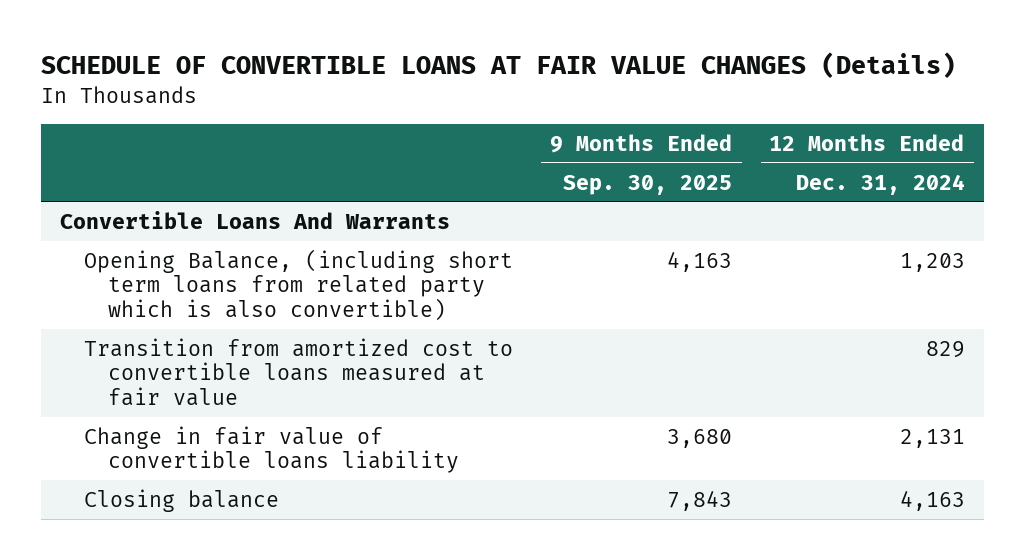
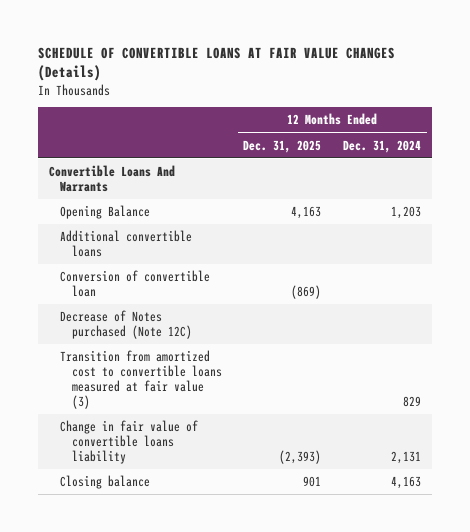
- | 9 Months Ended Sep. 30, 2025 | 12 Months Ended Dec. 31, 2024
+ | 12 Months Ended Dec. 31, 2025 | 12 Months Ended Dec. 31, 2024
- Opening Balance, (including short term loans from related party which is also convertible) | 4,163 | 1,203
- Transition from amortized cost to convertible loans measured at fair value | | 829
+ Opening Balance | 4,163 | 1,203
+ Additional convertible loans
+ Conversion of convertible loan | (869) |
+ Decrease of Notes purchased (Note 12C)
+ Transition from amortized cost to convertible loans measured at fair value (3) | | 829

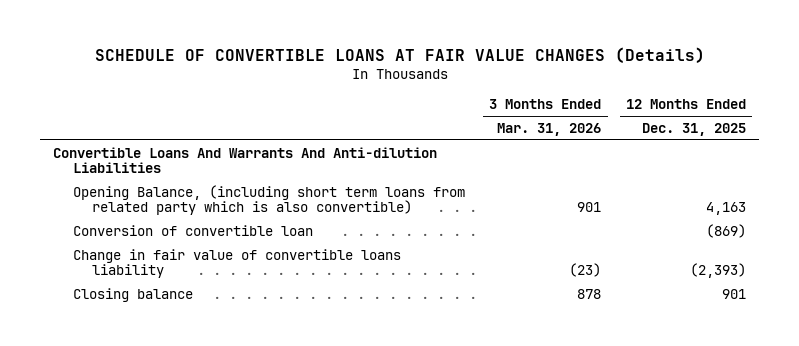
- | 12 Months Ended Dec. 31, 2025 | 12 Months Ended Dec. 31, 2024
+ | 3 Months Ended Mar. 31, 2026 | 12 Months Ended Dec. 31, 2025
- Convertible Loans And Warrants
- Opening Balance | 4,163 | 1,203
- Additional convertible loans
+ Convertible Loans And Warrants And Anti-dilution Liabilities
+ Opening Balance, (including short term loans from related party which is also convertible) | 901 | 4,163
- Decrease of Notes purchased (Note 12C)
- Transition from amortized cost to convertible loans measured at fair value (3) | | 829

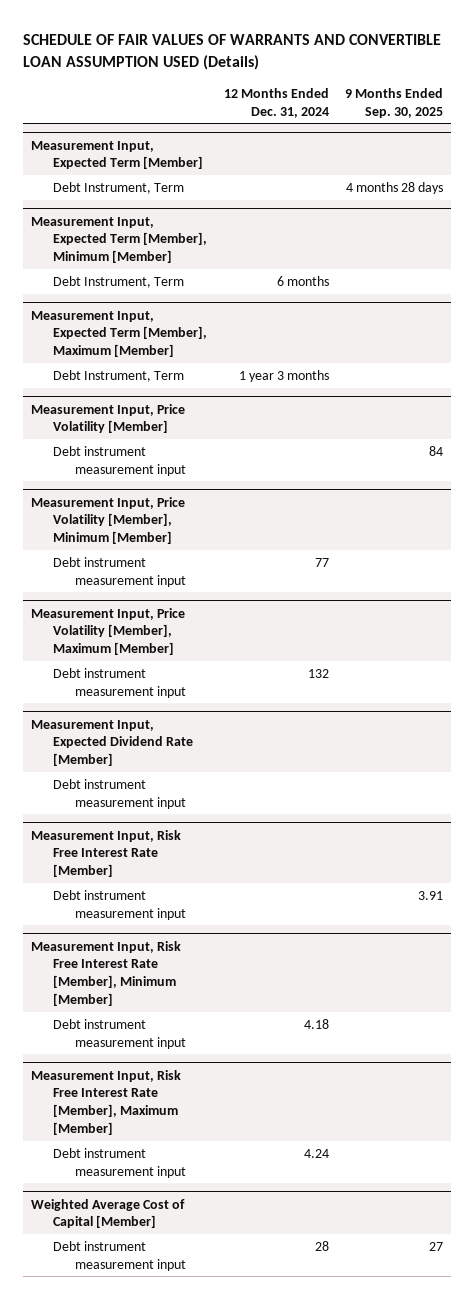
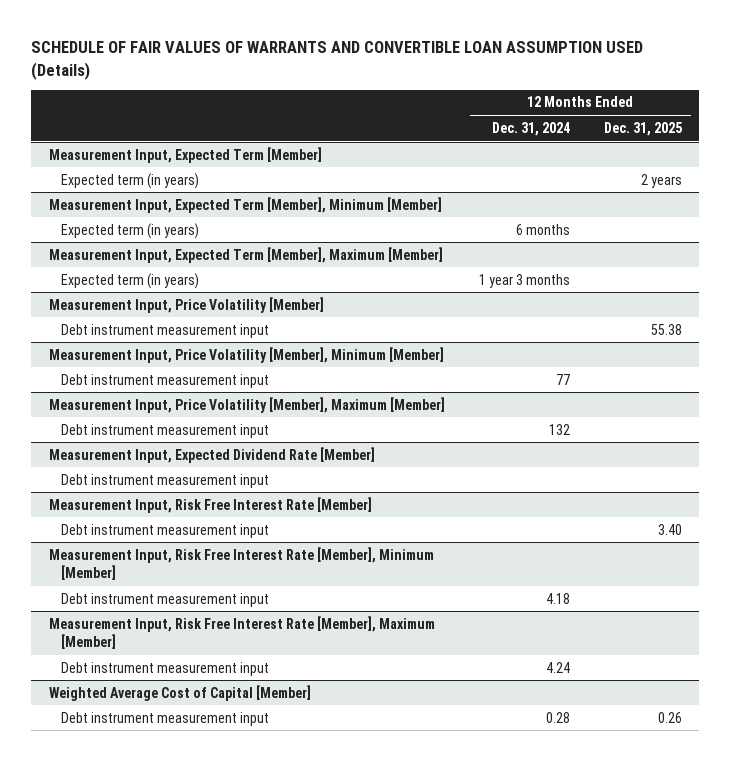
- | 12 Months Ended Dec. 31, 2024 | 9 Months Ended Sep. 30, 2025
+ | 12 Months Ended Dec. 31, 2024 | 12 Months Ended Dec. 31, 2025
@ Measurement Input, Expected Term [Member]
- Debt Instrument, Term | | 4 months 28 days
+ Expected term (in years) | | 2 years
@ Measurement Input, Expected Term [Member], Minimum [Member]
- Debt Instrument, Term | 6 months |
+ Expected term (in years) | 6 months |
@ Measurement Input, Expected Term [Member], Maximum [Member]
- Debt Instrument, Term | 1 year 3 months |
+ Expected term (in years) | 1 year 3 months |
@ Weighted Average Cost of Capital [Member]
- Debt instrument measurement input | 28 | 27
+ Debt instrument measurement input | 0.28 | 0.26

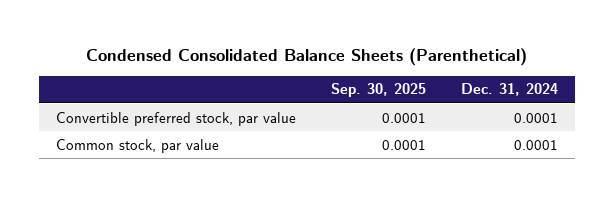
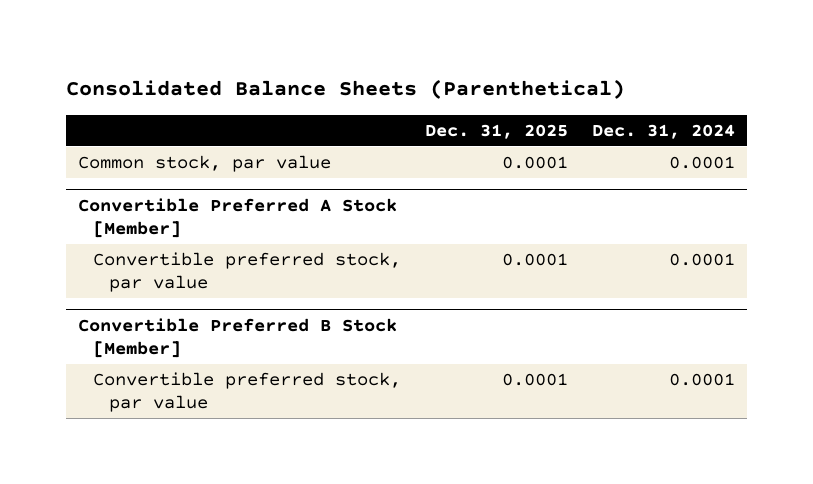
- Condensed Consolidated Balance Sheets (Parenthetical)
+ Consolidated Balance Sheets (Parenthetical)
- | Sep. 30, 2025 | Dec. 31, 2024
+ | Dec. 31, 2025 | Dec. 31, 2024
- Convertible preferred stock, par value | 0.0001 | 0.0001
+ Convertible Preferred A Stock [Member]
+ Convertible preferred stock, par value | 0.0001 | 0.0001
+ Convertible Preferred B Stock [Member]
+ Convertible preferred stock, par value | 0.0001 | 0.0001

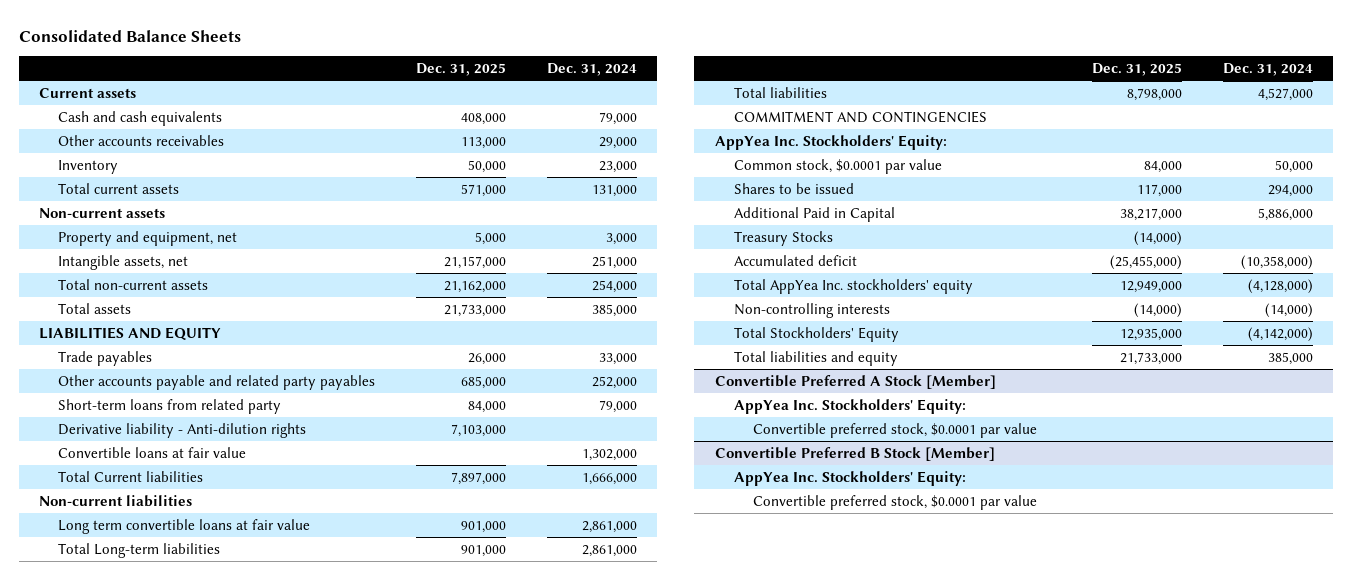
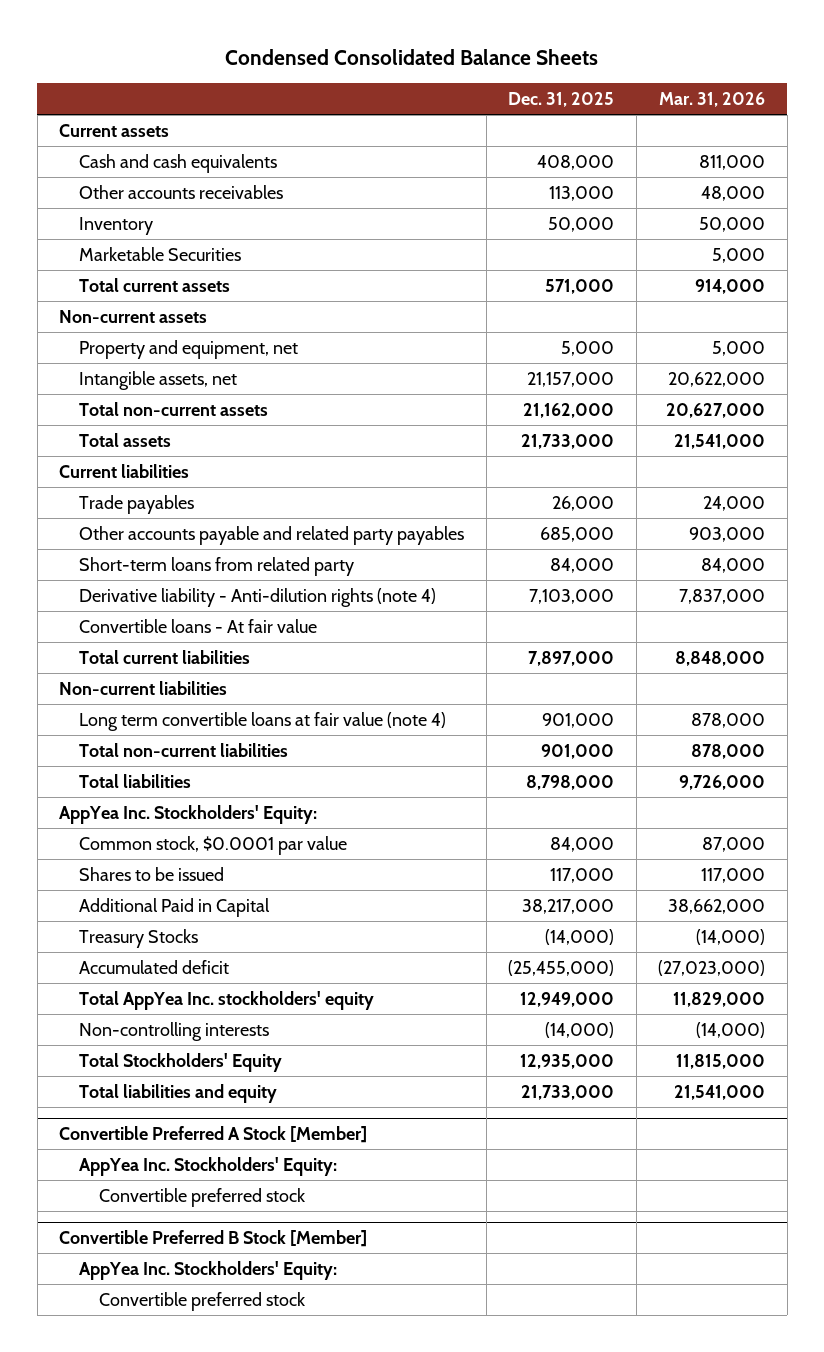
- Consolidated Balance Sheets
+ Condensed Consolidated Balance Sheets
- | Dec. 31, 2025 | Dec. 31, 2024
+ | Dec. 31, 2025 | Mar. 31, 2026
+ Marketable Securities | | 5,000
- LIABILITIES AND EQUITY
+ Current liabilities
- Derivative liability - Anti-dilution rights | 7,103,000 |
- Convertible loans at fair value | | 1,302,000
- Total Current liabilities | 7,897,000 | 1,666,000
+ Derivative liability - Anti-dilution rights (note 4) | 7,103,000 | 7,837,000
+ Convertible loans - At fair value
+ Total current liabilities | 7,897,000 | 8,848,000
- Long term convertible loans at fair value | 901,000 | 2,861,000
- Total Long-term liabilities | 901,000 | 2,861,000
+ Long term convertible loans at fair value (note 4) | 901,000 | 878,000
+ Total non-current liabilities | 901,000 | 878,000
- COMMITMENT AND CONTINGENCIES
@ Convertible Preferred A Stock [Member]
- Convertible preferred stock, $0.0001 par value
+ Convertible preferred stock
@ Convertible Preferred B Stock [Member]
- Convertible preferred stock, $0.0001 par value
+ Convertible preferred stock

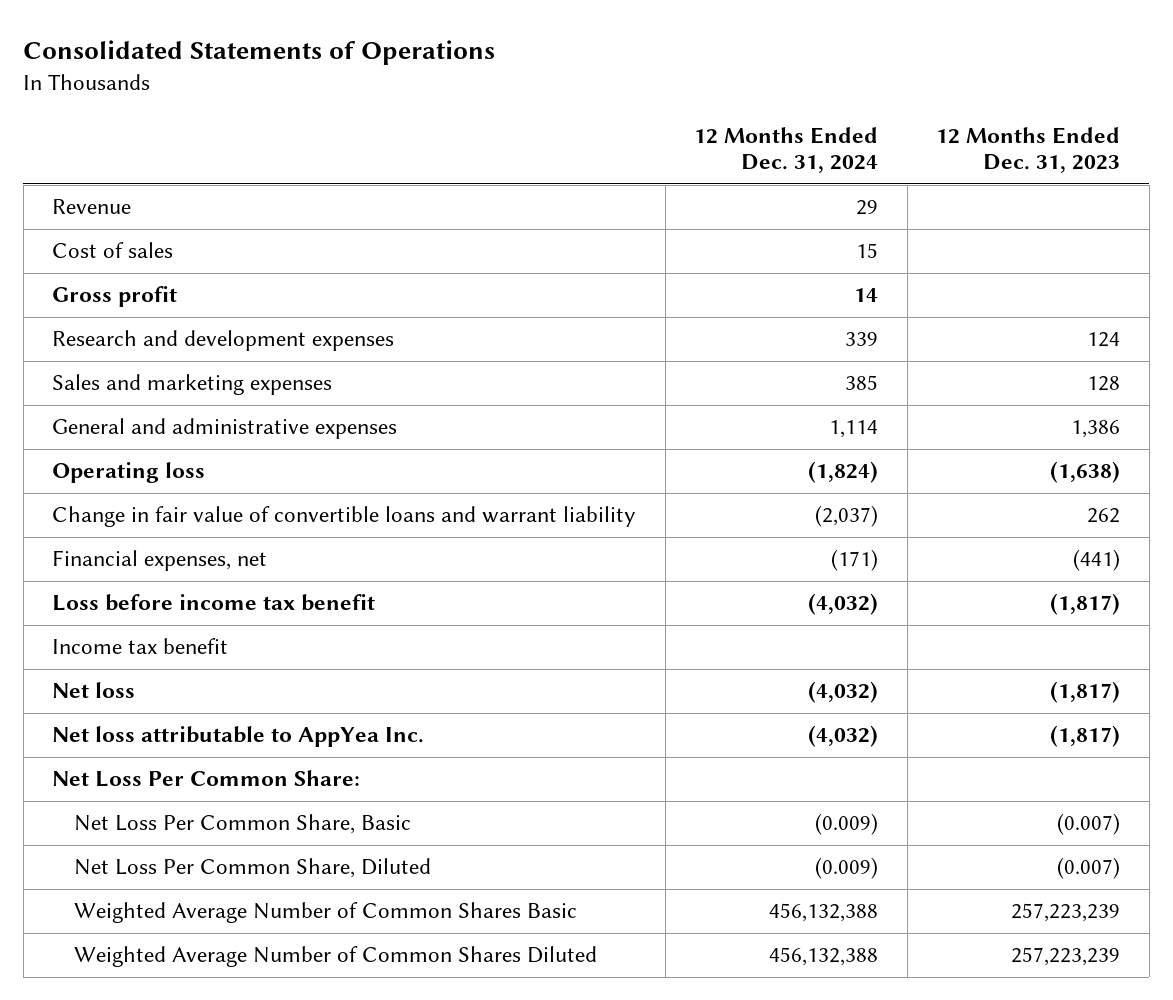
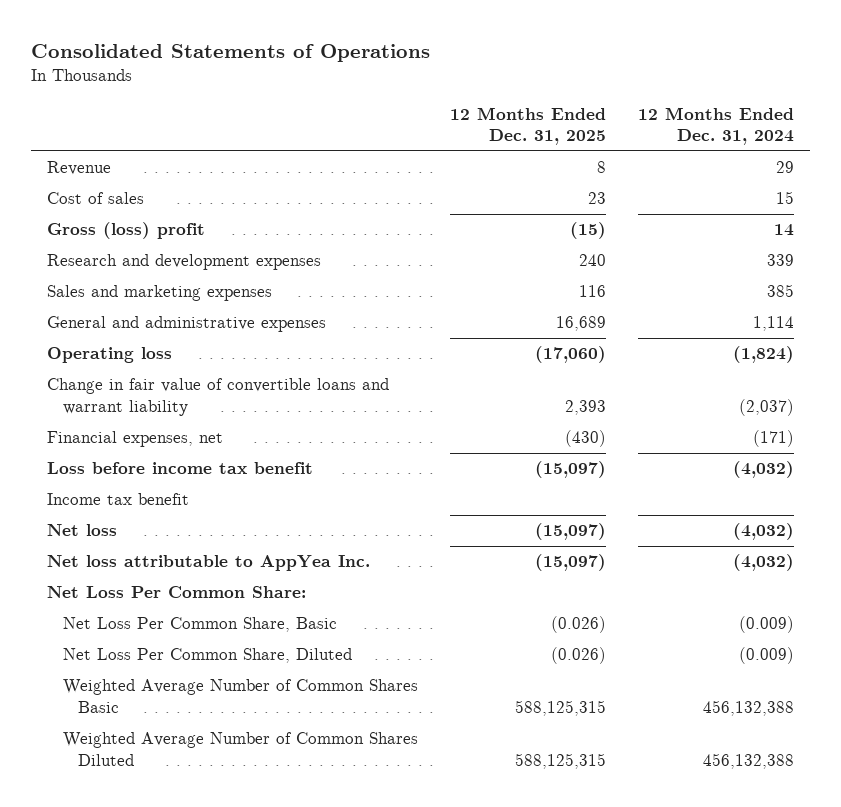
- | 12 Months Ended Dec. 31, 2024 | 12 Months Ended Dec. 31, 2023
+ | 12 Months Ended Dec. 31, 2025 | 12 Months Ended Dec. 31, 2024
- Gross profit | 14 |
+ Gross (loss) profit | (15) | 14

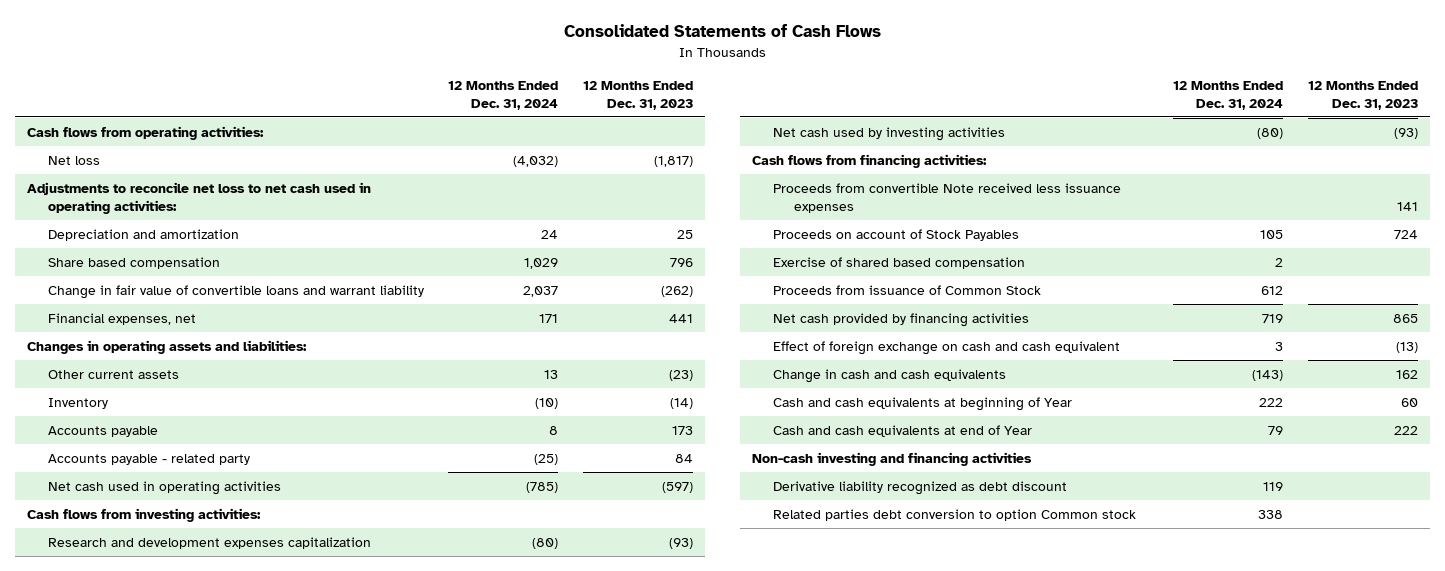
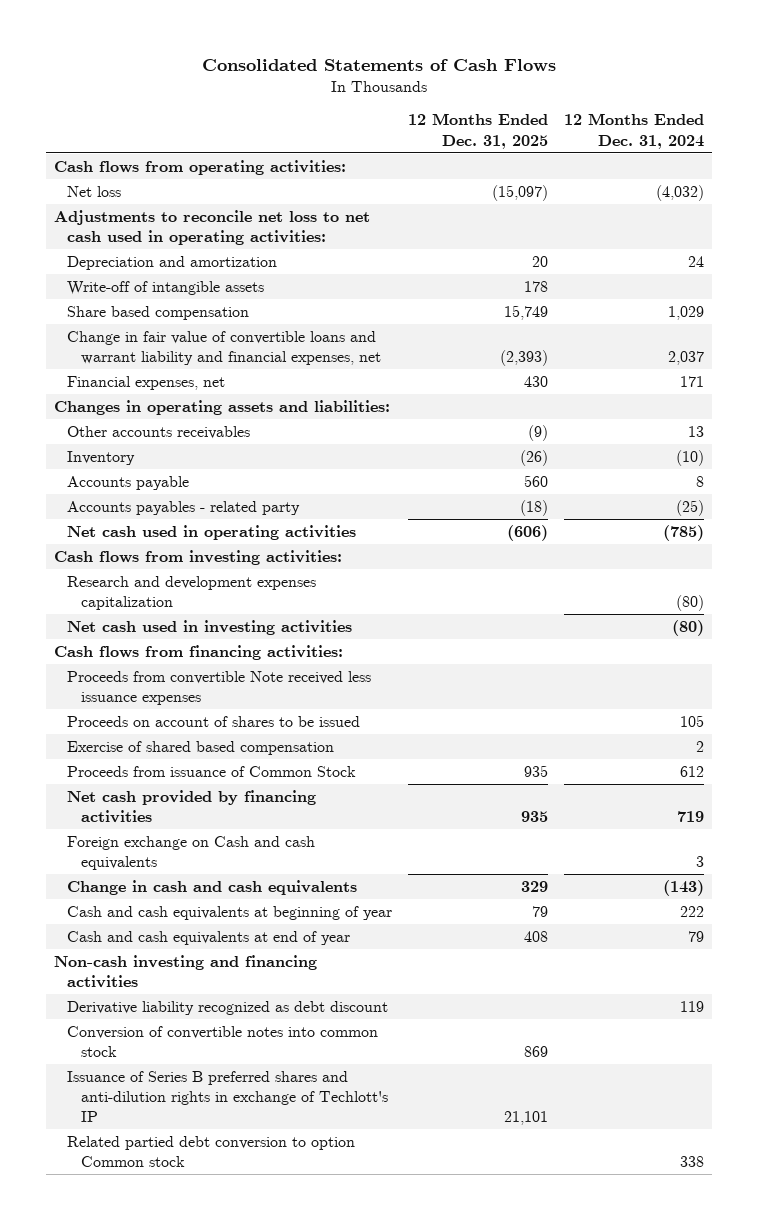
- | 12 Months Ended Dec. 31, 2024 | 12 Months Ended Dec. 31, 2023
+ | 12 Months Ended Dec. 31, 2025 | 12 Months Ended Dec. 31, 2024
+ Write-off of intangible assets | 178 |
- Change in fair value of convertible loans and warrant liability | 2,037 | (262)
+ Change in fair value of convertible loans and warrant liability and financial expenses, net | (2,393) | 2,037
- Other current assets | 13 | (23)
+ Other accounts receivables | (9) | 13
- Accounts payable - related party | (25) | 84
+ Accounts payables - related party | (18) | (25)
- Net cash used by investing activities | (80) | (93)
+ Net cash used in investing activities | | (80)
- Proceeds on account of Stock Payables | 105 | 724
+ Proceeds on account of shares to be issued | | 105
- Effect of foreign exchange on cash and cash equivalent | 3 | (13)
+ Foreign exchange on Cash and cash equivalents | | 3
- Cash and cash equivalents at beginning of Year | 222 | 60
- Cash and cash equivalents at end of Year | 79 | 222
+ Cash and cash equivalents at beginning of year | 79 | 222
+ Cash and cash equivalents at end of year | 408 | 79
- Related parties debt conversion to option Common stock | 338 |
+ Conversion of convertible notes into common stock | 869 |
+ Issuance of Series B preferred shares and anti-dilution rights in exchange of Techlott's IP | 21,101 |
+ Related partied debt conversion to option Common stock | | 338

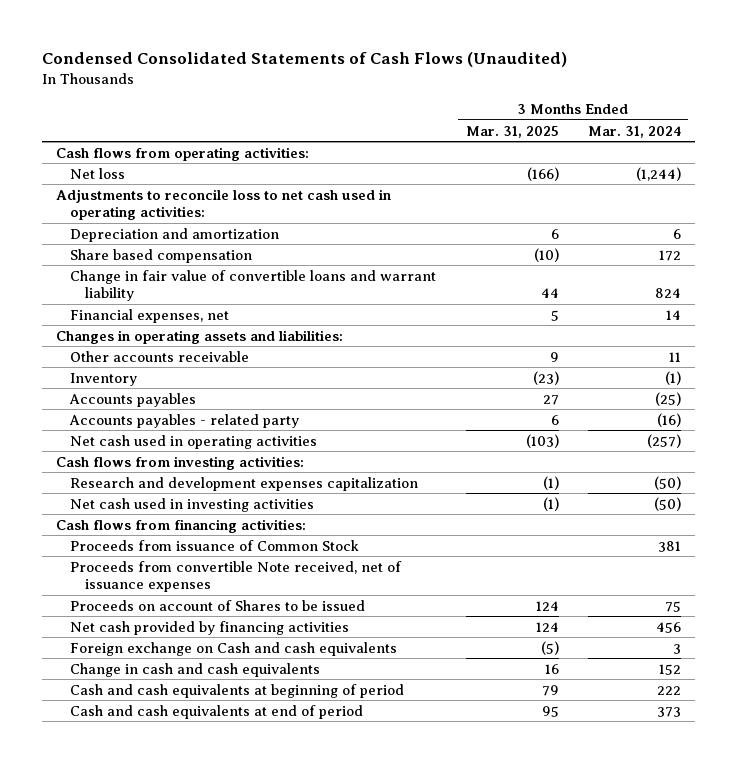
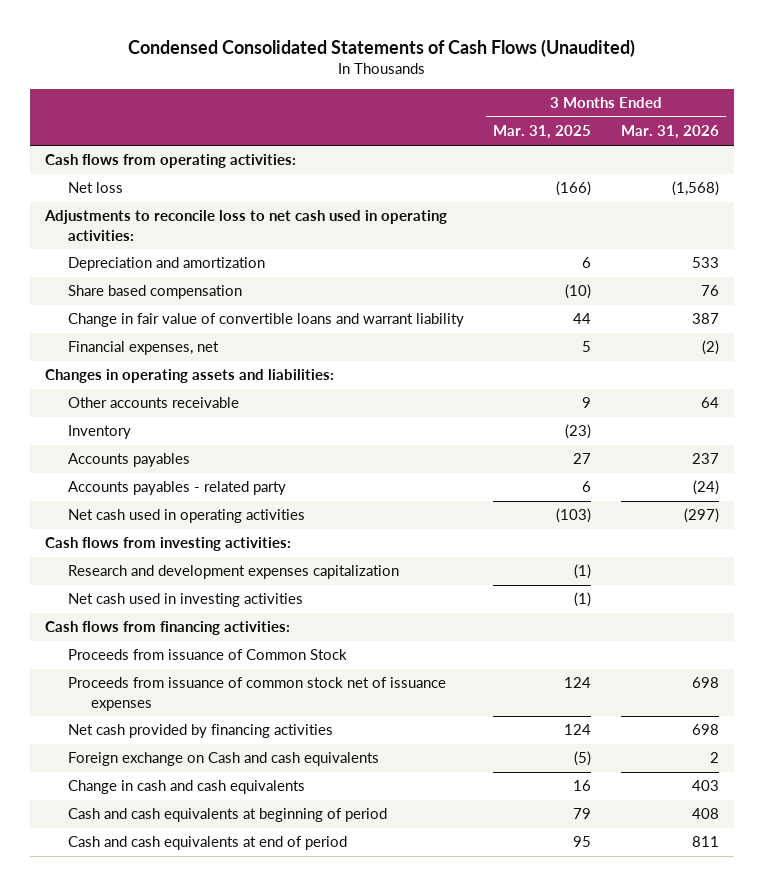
- | 3 Months Ended Mar. 31, 2025 | 3 Months Ended Mar. 31, 2024
+ | 3 Months Ended Mar. 31, 2025 | 3 Months Ended Mar. 31, 2026
- Proceeds from convertible Note received, net of issuance expenses
- Proceeds on account of Shares to be issued | 124 | 75
+ Proceeds from issuance of common stock net of issuance expenses | 124 | 698

